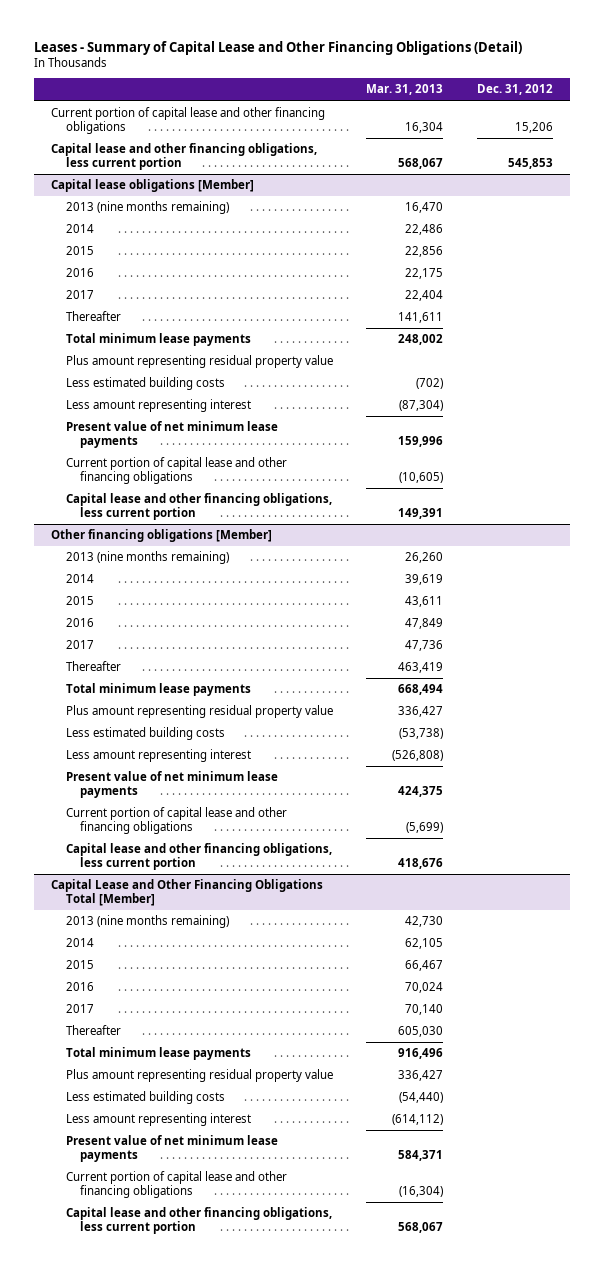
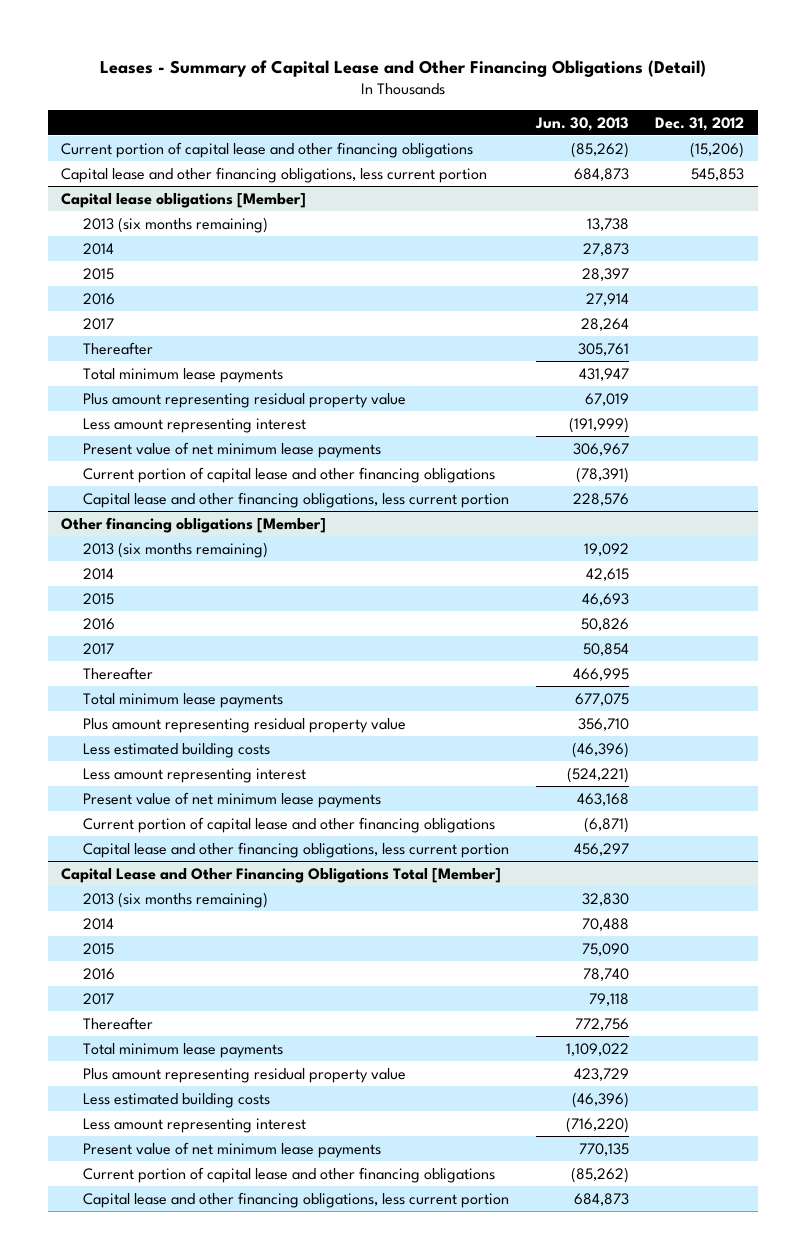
- | Mar. 31, 2013 | Dec. 31, 2012
+ | Jun. 30, 2013 | Dec. 31, 2012
- Current portion of capital lease and other financing obligations | 16,304 | 15,206
+ Current portion of capital lease and other financing obligations | (85,262) | (15,206)
@ Capital lease obligations [Member]
- 2013 (nine months remaining) | 16,470 |
+ 2013 (six months remaining) | 13,738 |
- Less estimated building costs | (702) |
@ Other financing obligations [Member]
- 2013 (nine months remaining) | 26,260 |
+ 2013 (six months remaining) | 19,092 |
@ Capital Lease and Other Financing Obligations Total [Member]
- 2013 (nine months remaining) | 42,730 |
+ 2013 (six months remaining) | 32,830 |

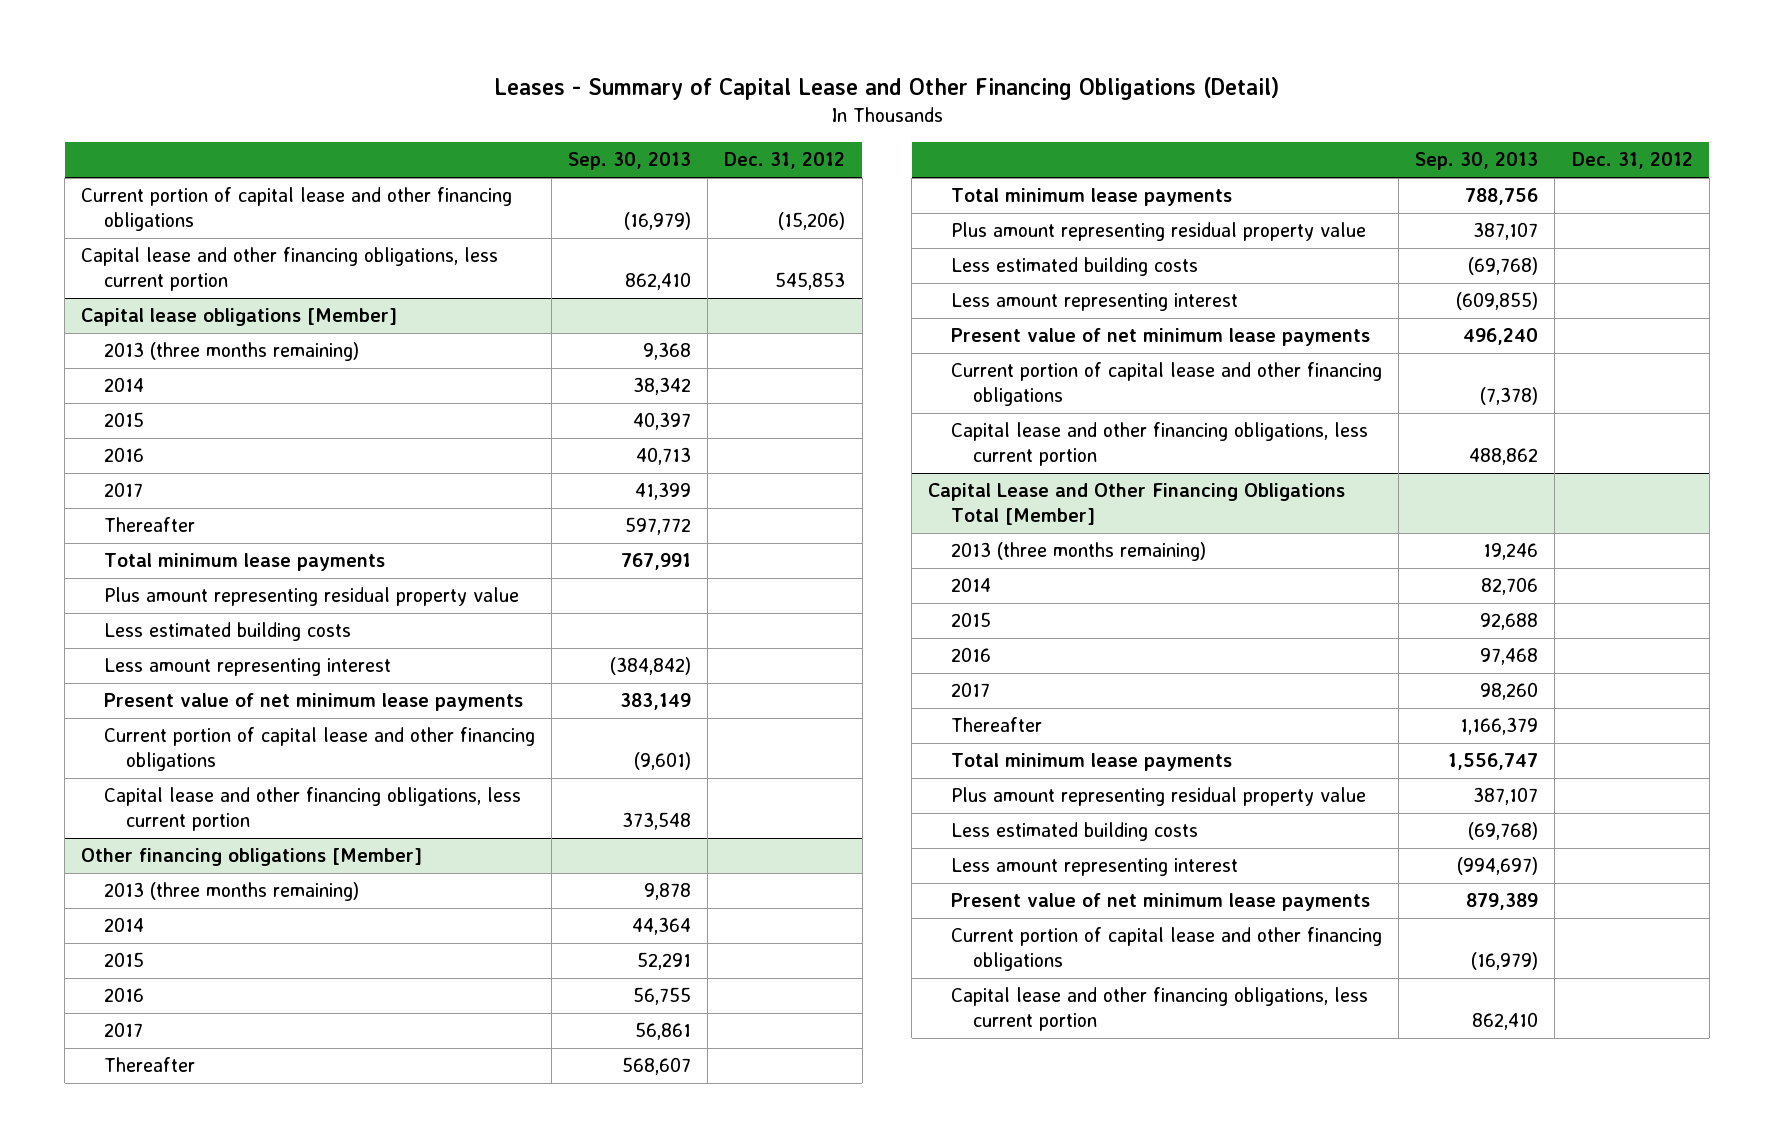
- | Jun. 30, 2013 | Dec. 31, 2012
+ | Sep. 30, 2013 | Dec. 31, 2012
@ Capital lease obligations [Member]
- 2013 (six months remaining) | 13,738 |
+ 2013 (three months remaining) | 9,368 |
+ Less estimated building costs
@ Other financing obligations [Member]
- 2013 (six months remaining) | 19,092 |
+ 2013 (three months remaining) | 9,878 |
@ Capital Lease and Other Financing Obligations Total [Member]
- 2013 (six months remaining) | 32,830 |
+ 2013 (three months remaining) | 19,246 |

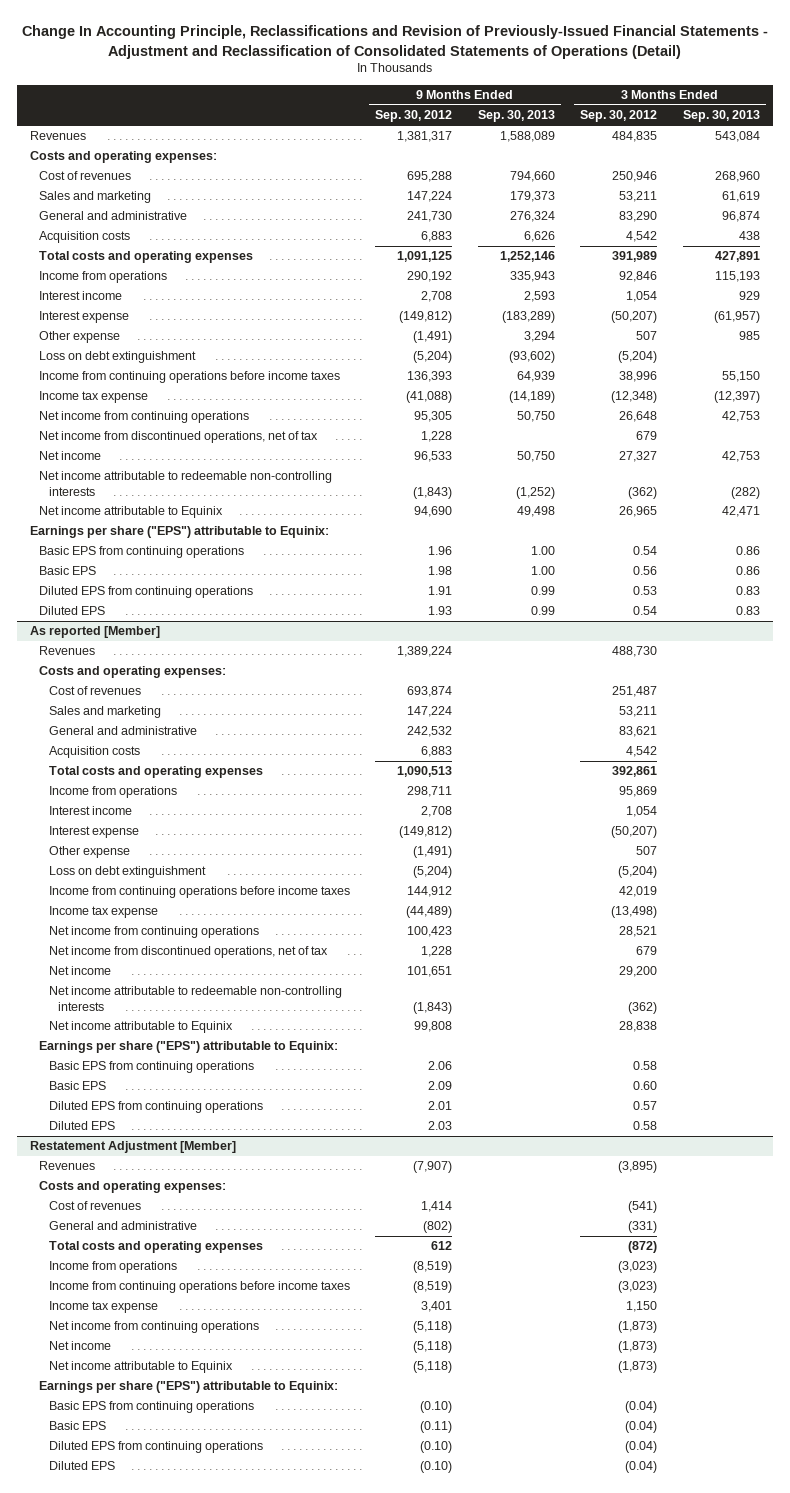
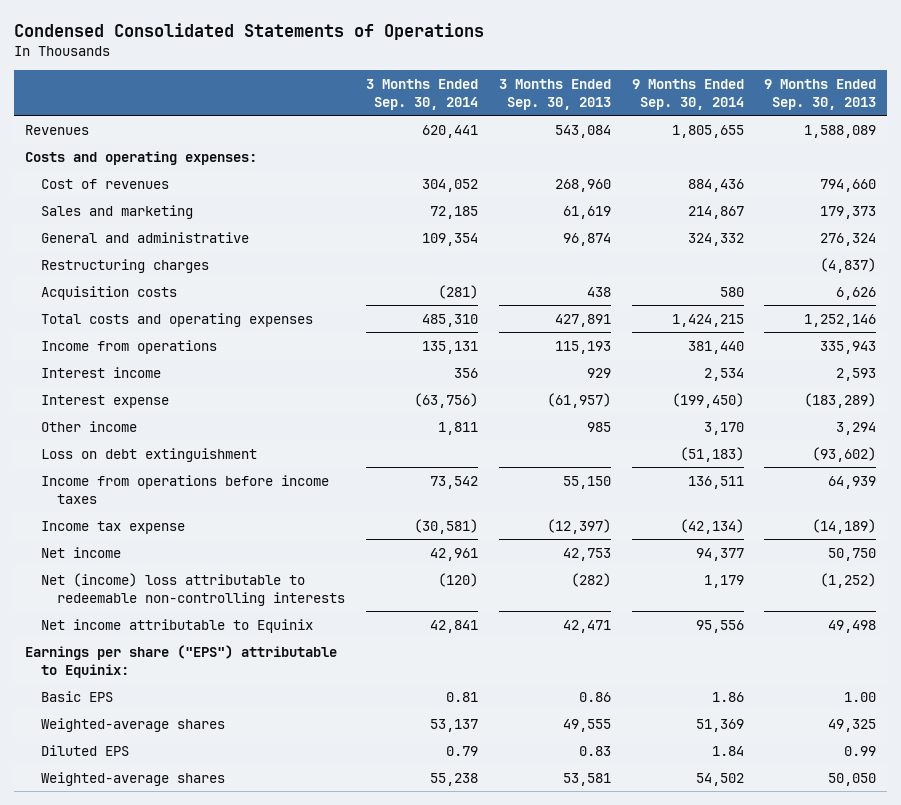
- Change In Accounting Principle, Reclassifications and Revision of Previously-Issued Financial Statements - Adjustment and Reclassification of Consolidated Statements of Operations (Detail)
+ Condensed Consolidated Statements of Operations
- | 9 Months Ended Sep. 30, 2012 | 9 Months Ended Sep. 30, 2013 | 3 Months Ended Sep. 30, 2012 | 3 Months Ended Sep. 30, 2013
+ | 3 Months Ended Sep. 30, 2014 | 3 Months Ended Sep. 30, 2013 | 9 Months Ended Sep. 30, 2014 | 9 Months Ended Sep. 30, 2013
+ Restructuring charges | | | | (4,837)
- Other expense | (1,491) | 3,294 | 507 | 985
+ Other income | 1,811 | 985 | 3,170 | 3,294
- Income from continuing operations before income taxes | 136,393 | 64,939 | 38,996 | 55,150
+ Income from operations before income taxes | 73,542 | 55,150 | 136,511 | 64,939
- Net income from continuing operations | 95,305 | 50,750 | 26,648 | 42,753
- Net income from discontinued operations, net of tax | 1,228 | | 679 |
- Net income attributable to redeemable non-controlling interests | (1,843) | (1,252) | (362) | (282)
+ Net (income) loss attributable to redeemable non-controlling interests | (120) | (282) | 1,179 | (1,252)
- Basic EPS from continuing operations | 1.96 | 1.00 | 0.54 | 0.86
- Diluted EPS from continuing operations | 1.91 | 0.99 | 0.53 | 0.83
+ Weighted-average shares | 53,137 | 49,555 | 51,369 | 49,325
- As reported [Member]
- Revenues | 1,389,224 | | 488,730 |
- Costs and operating expenses:
- Cost of revenues | 693,874 | | 251,487 |
- Sales and marketing | 147,224 | | 53,211 |
- General and administrative | 242,532 | | 83,621 |
- Acquisition costs | 6,883 | | 4,542 |
- Total costs and operating expenses | 1,090,513 | | 392,861 |
- Income from operations | 298,711 | | 95,869 |
- Interest income | 2,708 | | 1,054 |
- Interest expense | (149,812) | | (50,207) |
- Other expense | (1,491) | | 507 |
- Loss on debt extinguishment | (5,204) | | (5,204) |
- Income from continuing operations before income taxes | 144,912 | | 42,019 |
- Income tax expense | (44,489) | | (13,498) |
- Net income from continuing operations | 100,423 | | 28,521 |
- Net income from discontinued operations, net of tax | 1,228 | | 679 |
- Net income | 101,651 | | 29,200 |
- Net income attributable to redeemable non-controlling interests | (1,843) | | (362) |
- Net income attributable to Equinix | 99,808 | | 28,838 |
- Earnings per share ("EPS") attributable to Equinix:
- Basic EPS from continuing operations | 2.06 | | 0.58 |
- Basic EPS | 2.09 | | 0.60 |
- Diluted EPS from continuing operations | 2.01 | | 0.57 |
- Diluted EPS | 2.03 | | 0.58 |
- Restatement Adjustment [Member]
- Revenues | (7,907) | | (3,895) |
- Costs and operating expenses:
- Cost of revenues | 1,414 | | (541) |
- General and administrative | (802) | | (331) |
- Total costs and operating expenses | 612 | | (872) |
- Income from operations | (8,519) | | (3,023) |
- Income from continuing operations before income taxes | (8,519) | | (3,023) |
- Income tax expense | 3,401 | | 1,150 |
- Net income from continuing operations | (5,118) | | (1,873) |
- Net income | (5,118) | | (1,873) |
- Net income attributable to Equinix | (5,118) | | (1,873) |
- Earnings per share ("EPS") attributable to Equinix:
- Basic EPS from continuing operations | (0.10) | | (0.04) |
- Basic EPS | (0.11) | | (0.04) |
- Diluted EPS from continuing operations | (0.10) | | (0.04) |
- Diluted EPS | (0.10) | | (0.04) |
+ Weighted-average shares | 55,238 | 53,581 | 54,502 | 50,050

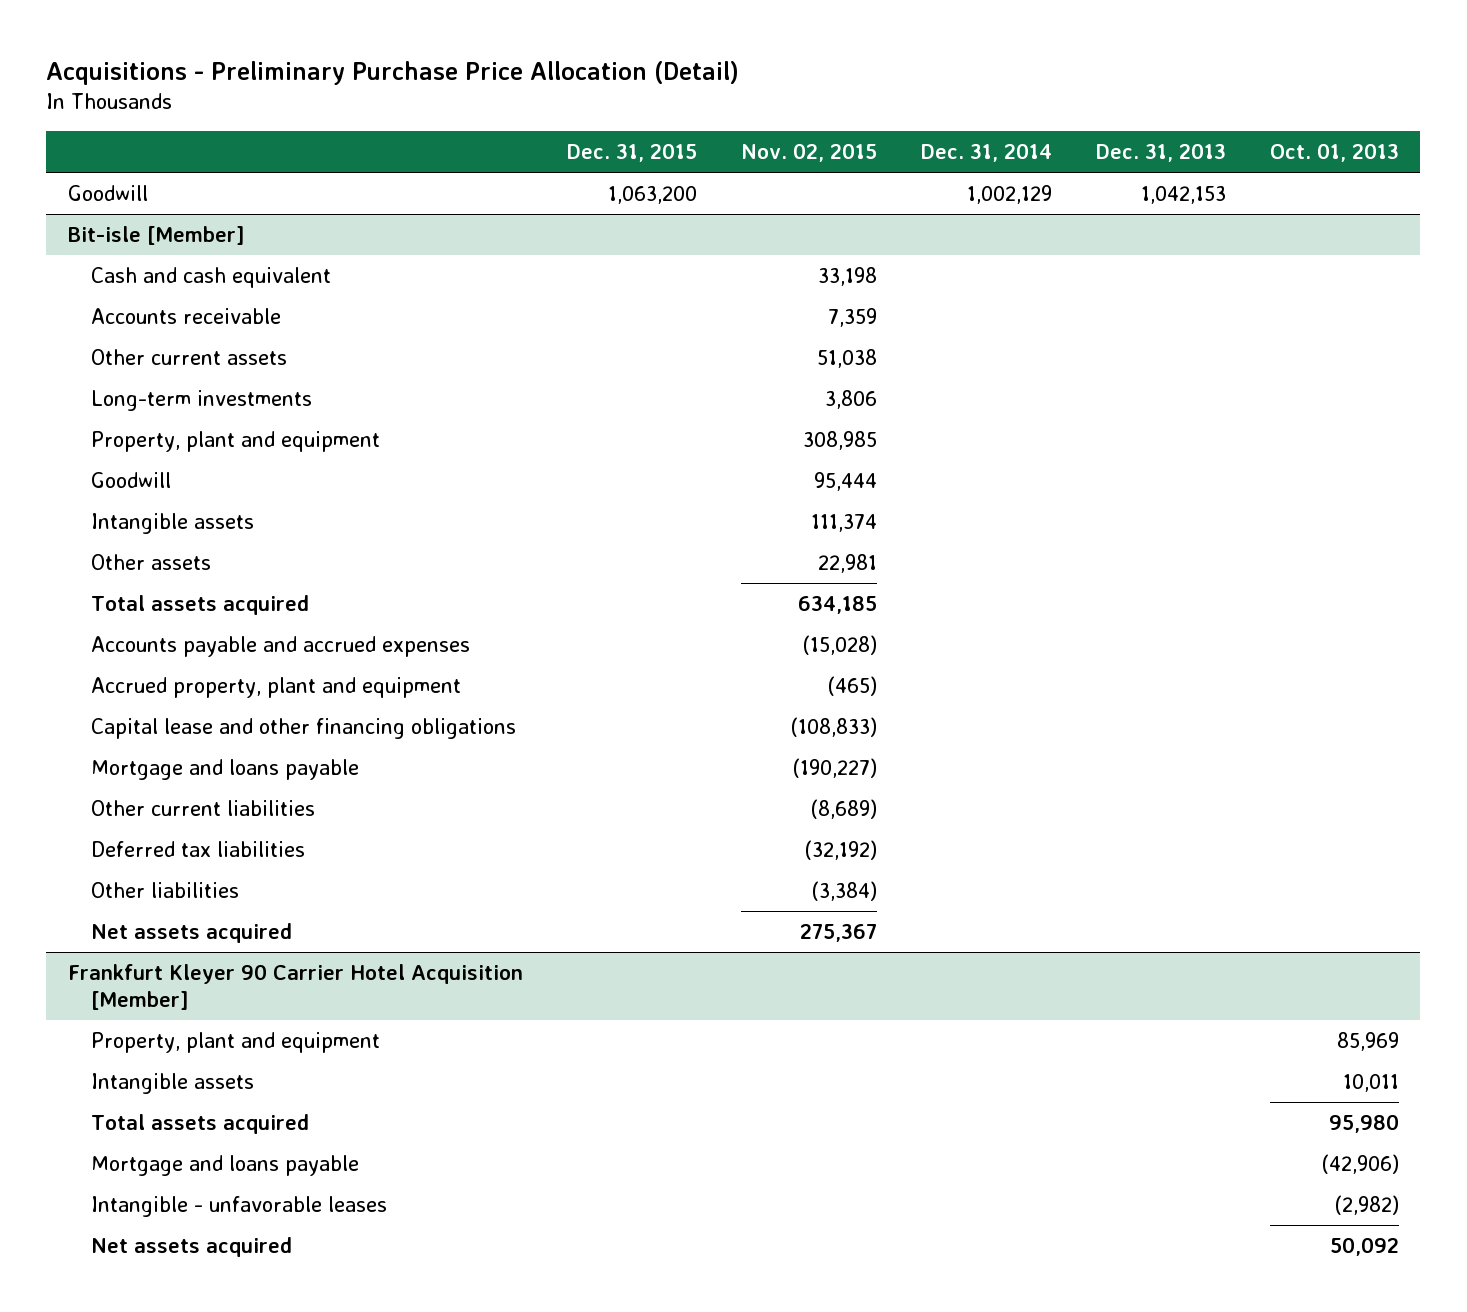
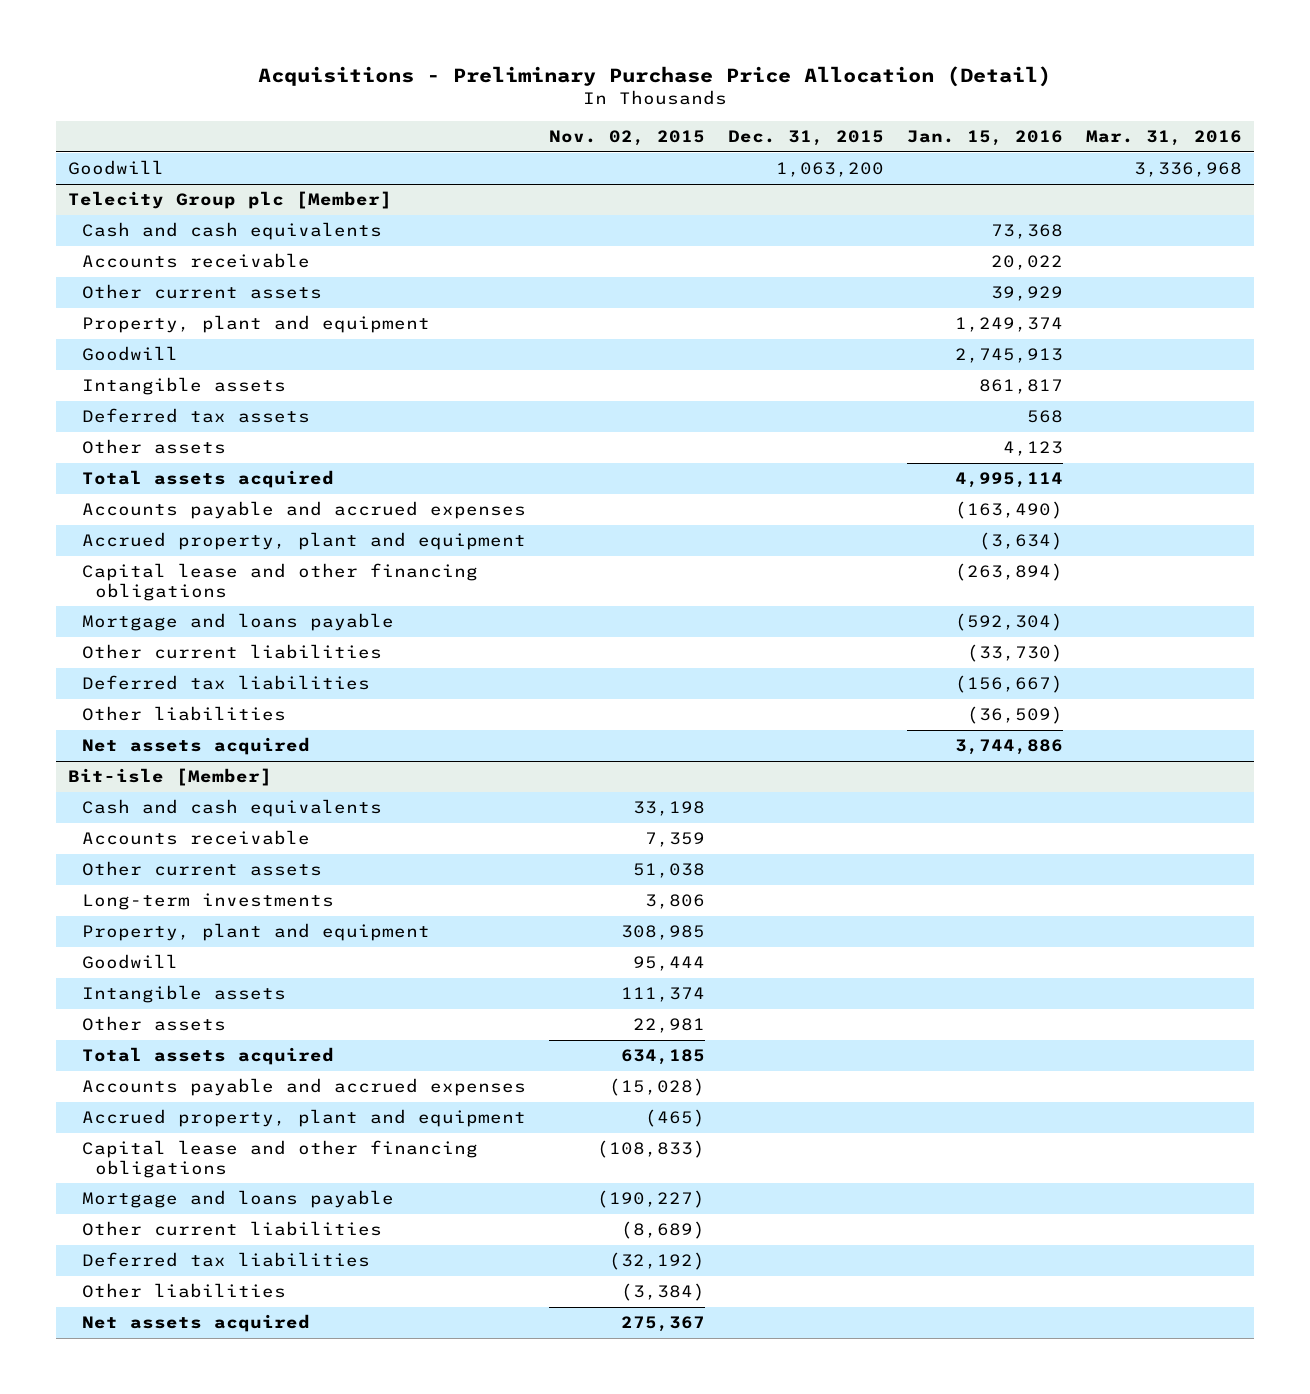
- | Dec. 31, 2015 | Nov. 02, 2015 | Dec. 31, 2014 | Dec. 31, 2013 | Oct. 01, 2013
+ | Nov. 02, 2015 | Dec. 31, 2015 | Jan. 15, 2016 | Mar. 31, 2016
+ Telecity Group plc [Member]
+ Cash and cash equivalents | | | 73,368 |
+ Accounts receivable | | | 20,022 |
+ Other current assets | | | 39,929 |
+ Property, plant and equipment | | | 1,249,374 |
+ Goodwill | | | 2,745,913 |
+ Intangible assets | | | 861,817 |
+ Deferred tax assets | | | 568 |
+ Other assets | | | 4,123 |
+ Total assets acquired | | | 4,995,114 |
+ Accounts payable and accrued expenses | | | (163,490) |
+ Accrued property, plant and equipment | | | (3,634) |
+ Capital lease and other financing obligations | | | (263,894) |
+ Mortgage and loans payable | | | (592,304) |
+ Other current liabilities | | | (33,730) |
+ Deferred tax liabilities | | | (156,667) |
+ Other liabilities | | | (36,509) |
+ Net assets acquired | | | 3,744,886 |
@ Bit-isle [Member]
- Cash and cash equivalent | | 33,198 | | |
+ Cash and cash equivalents | 33,198 | | |
- Frankfurt Kleyer 90 Carrier Hotel Acquisition [Member]
- Property, plant and equipment | | | | | 85,969
- Intangible assets | | | | | 10,011
- Total assets acquired | | | | | 95,980
- Mortgage and loans payable | | | | | (42,906)
- Intangible - unfavorable leases | | | | | (2,982)
- Net assets acquired | | | | | 50,092

